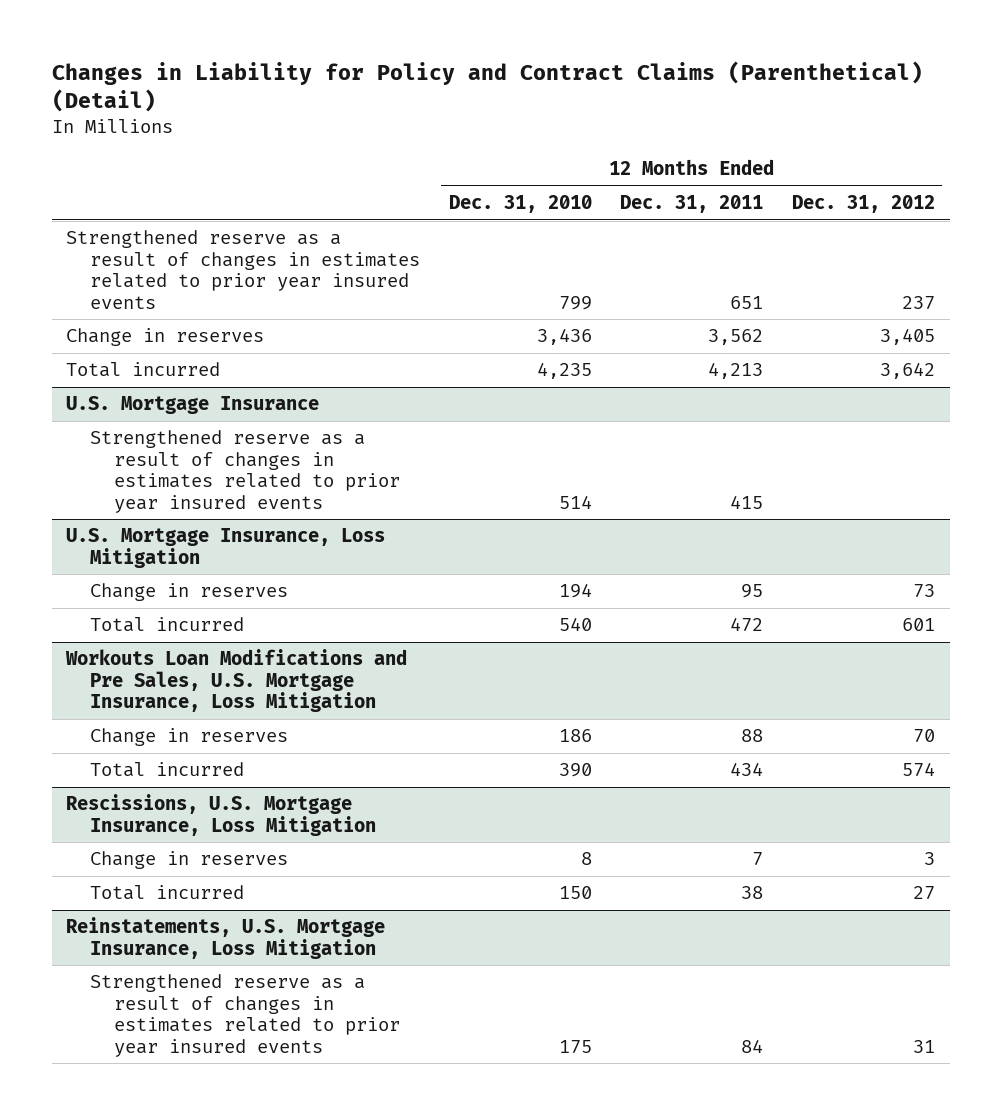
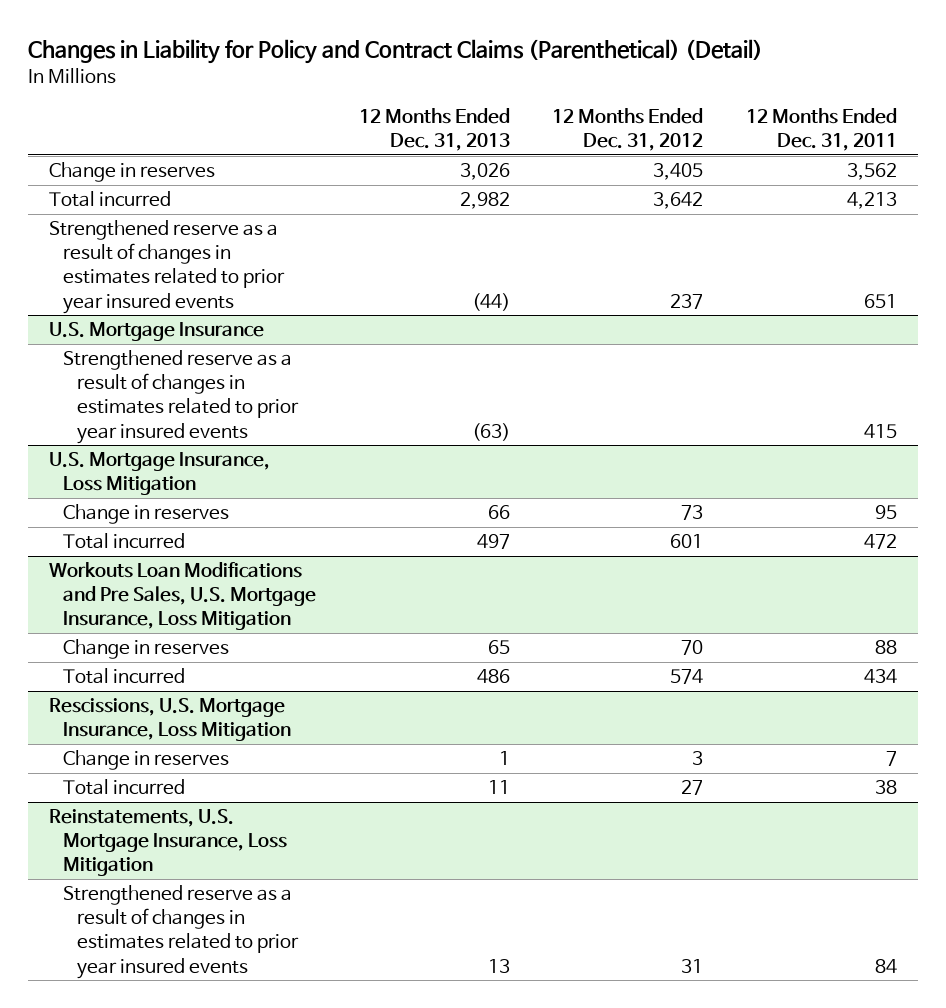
- | 12 Months Ended Dec. 31, 2010 | 12 Months Ended Dec. 31, 2011 | 12 Months Ended Dec. 31, 2012
+ | 12 Months Ended Dec. 31, 2013 | 12 Months Ended Dec. 31, 2012 | 12 Months Ended Dec. 31, 2011
moved down: Strengthened reserve as a result of changes in estimates related to prior year insured events | (44) | 237 | 651

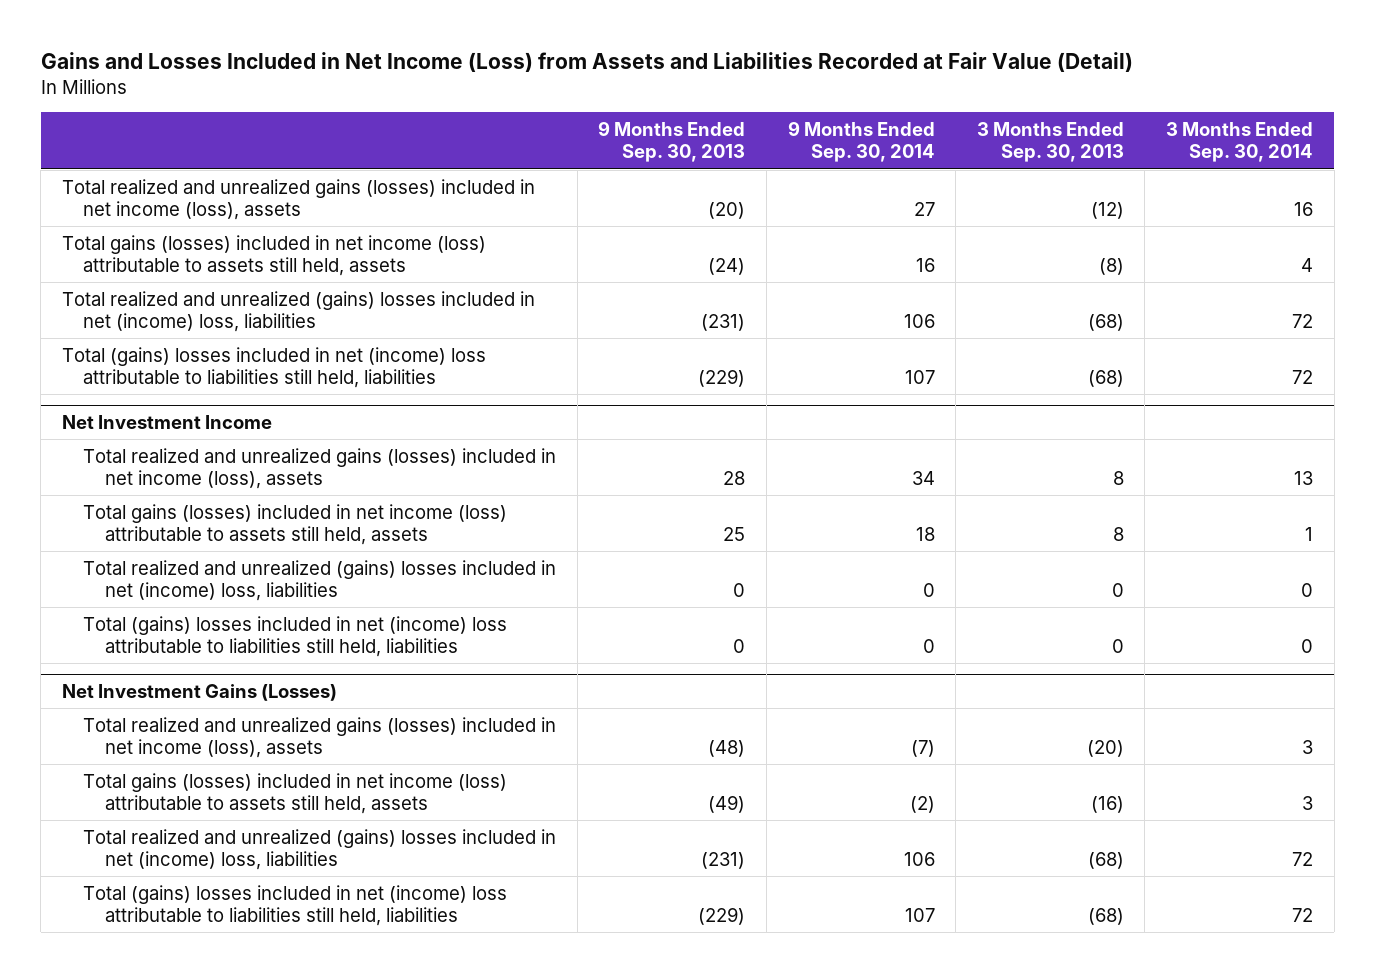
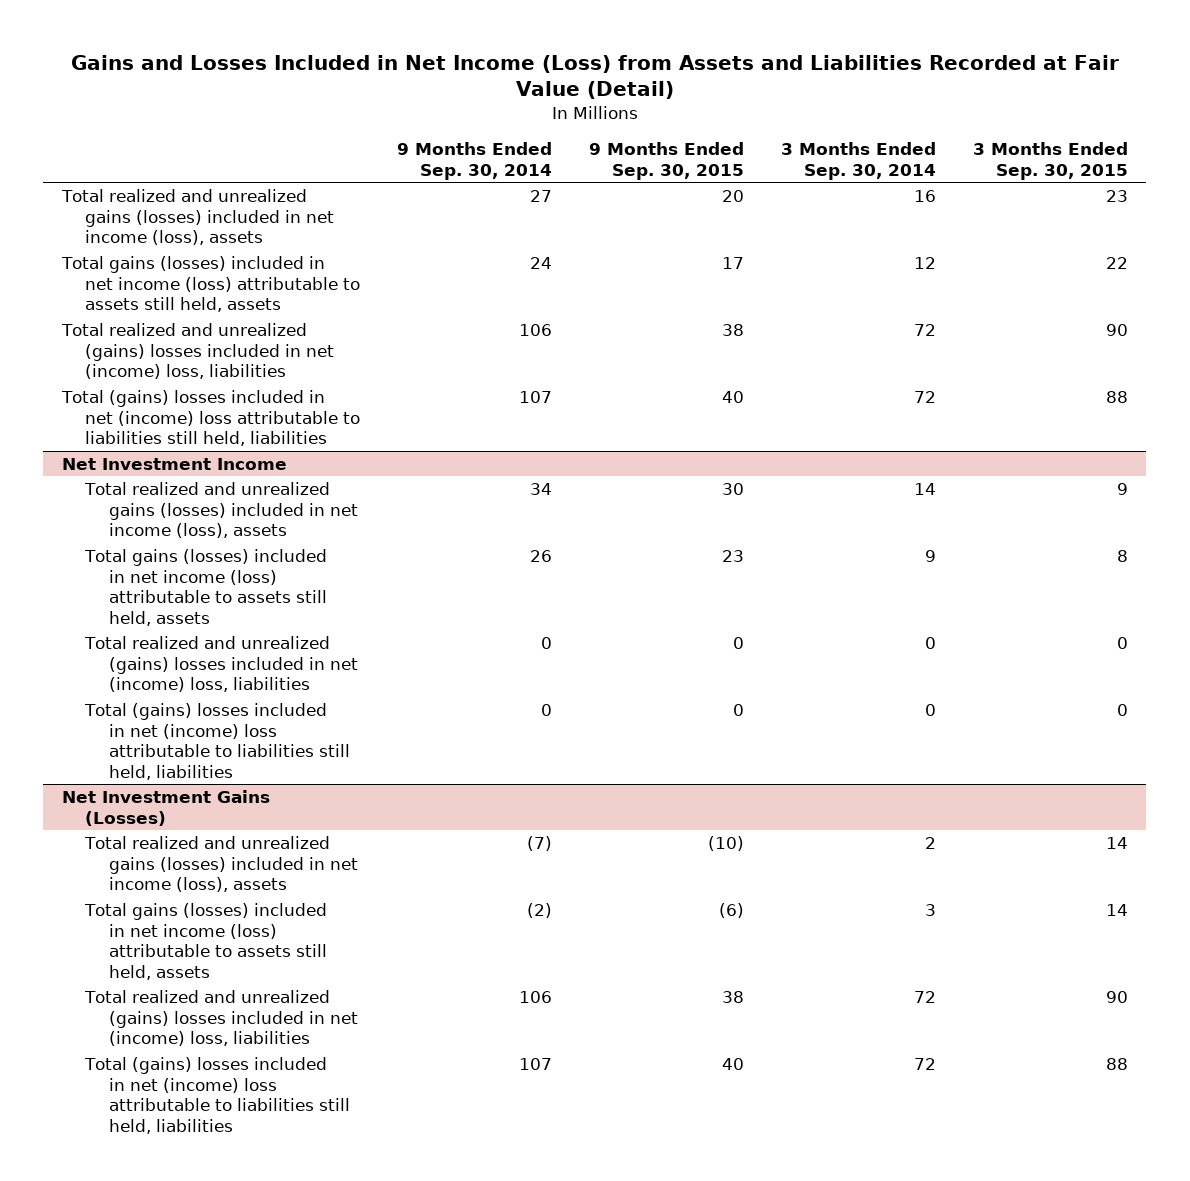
- | 9 Months Ended Sep. 30, 2013 | 9 Months Ended Sep. 30, 2014 | 3 Months Ended Sep. 30, 2013 | 3 Months Ended Sep. 30, 2014
+ | 9 Months Ended Sep. 30, 2014 | 9 Months Ended Sep. 30, 2015 | 3 Months Ended Sep. 30, 2014 | 3 Months Ended Sep. 30, 2015
- Total gains (losses) included in net income (loss) attributable to assets still held, assets | (24) | 16 | (8) | 4
+ Total gains (losses) included in net income (loss) attributable to assets still held, assets | 24 | 17 | 12 | 22
@ Net Investment Income
- Total realized and unrealized gains (losses) included in net income (loss), assets | 28 | 34 | 8 | 13
- Total gains (losses) included in net income (loss) attributable to assets still held, assets | 25 | 18 | 8 | 1
+ Total realized and unrealized gains (losses) included in net income (loss), assets | 34 | 30 | 14 | 9
+ Total gains (losses) included in net income (loss) attributable to assets still held, assets | 26 | 23 | 9 | 8
@ Net Investment Gains (Losses)
- Total realized and unrealized gains (losses) included in net income (loss), assets | (48) | (7) | (20) | 3
+ Total realized and unrealized gains (losses) included in net income (loss), assets | (7) | (10) | 2 | 14

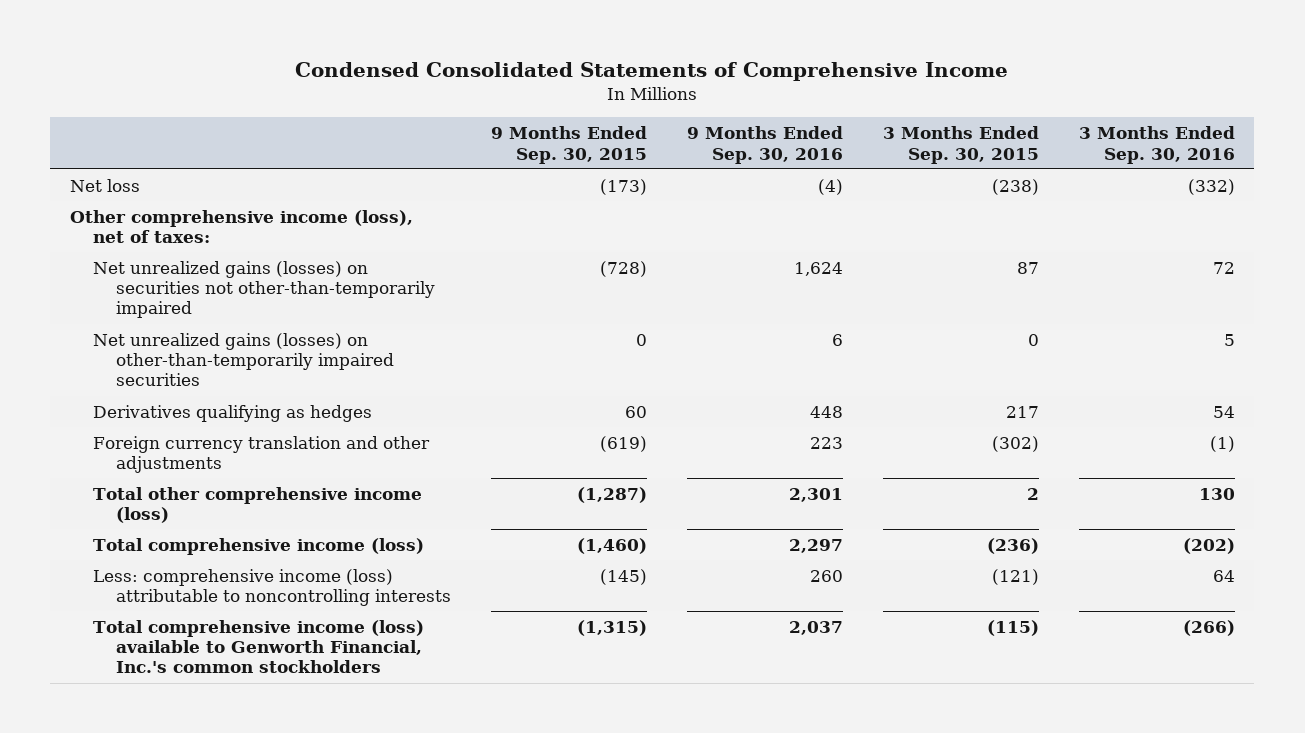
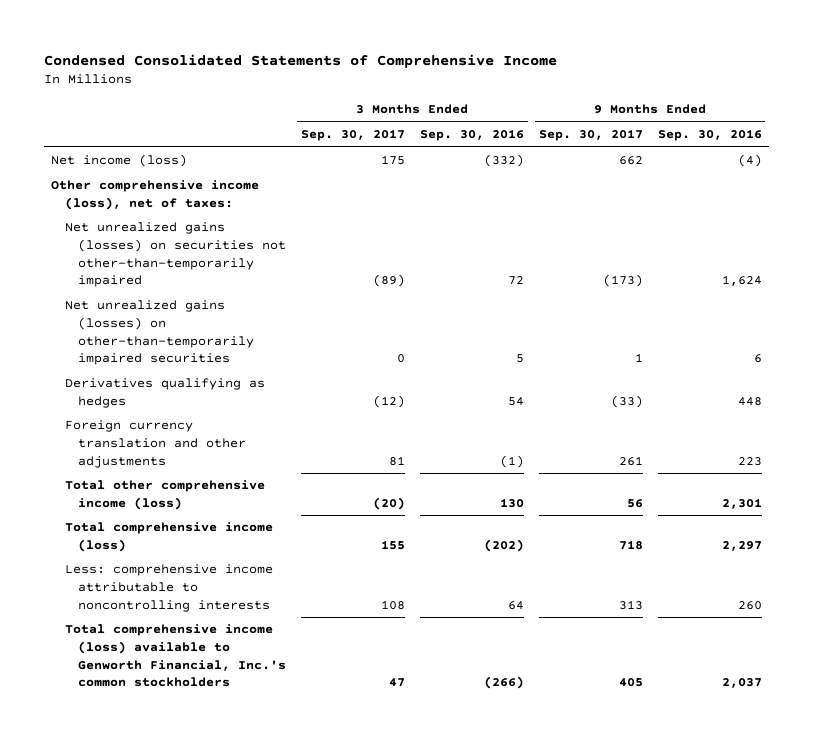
- | 9 Months Ended Sep. 30, 2015 | 9 Months Ended Sep. 30, 2016 | 3 Months Ended Sep. 30, 2015 | 3 Months Ended Sep. 30, 2016
+ | 3 Months Ended Sep. 30, 2017 | 3 Months Ended Sep. 30, 2016 | 9 Months Ended Sep. 30, 2017 | 9 Months Ended Sep. 30, 2016
- Net loss | (173) | (4) | (238) | (332)
+ Net income (loss) | 175 | (332) | 662 | (4)
- Less: comprehensive income (loss) attributable to noncontrolling interests | (145) | 260 | (121) | 64
+ Less: comprehensive income attributable to noncontrolling interests | 108 | 64 | 313 | 260

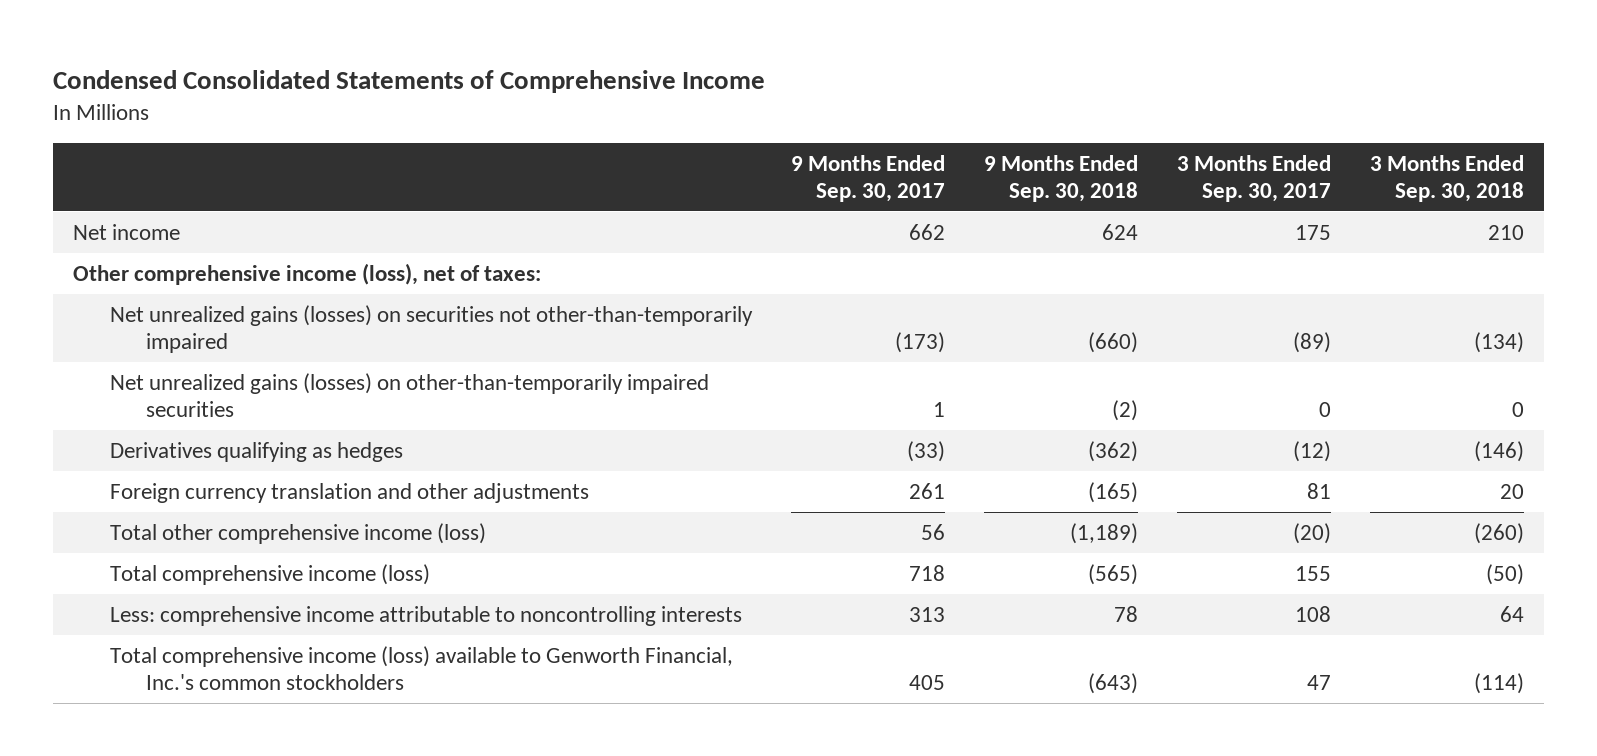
- | 3 Months Ended Sep. 30, 2017 | 3 Months Ended Sep. 30, 2016 | 9 Months Ended Sep. 30, 2017 | 9 Months Ended Sep. 30, 2016
+ | 9 Months Ended Sep. 30, 2017 | 9 Months Ended Sep. 30, 2018 | 3 Months Ended Sep. 30, 2017 | 3 Months Ended Sep. 30, 2018
- Net income (loss) | 175 | (332) | 662 | (4)
+ Net income | 662 | 624 | 175 | 210

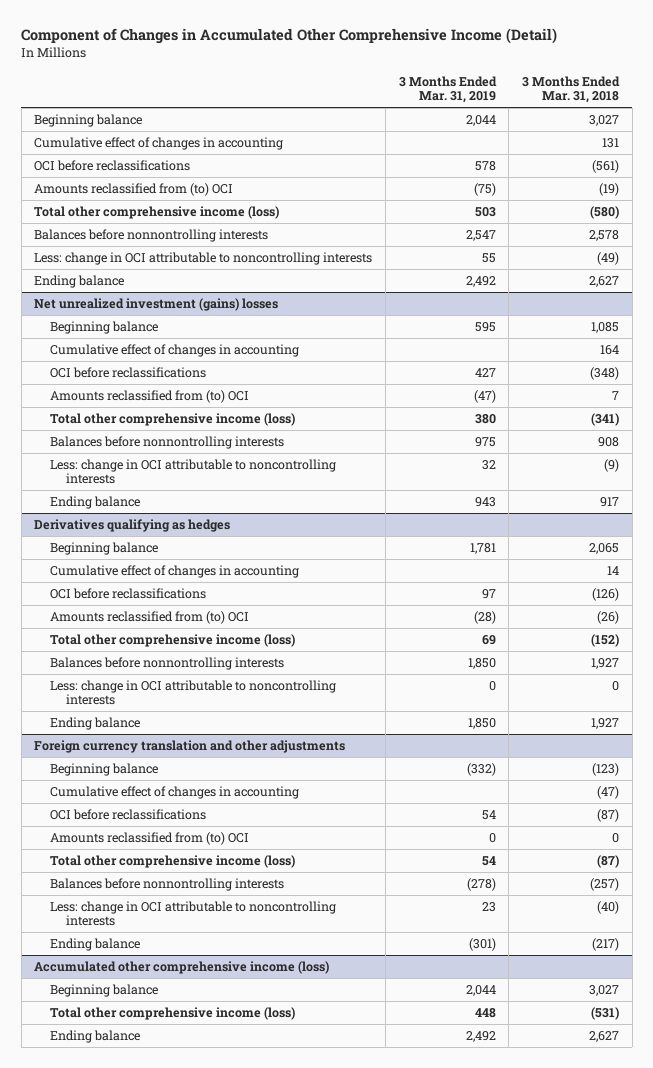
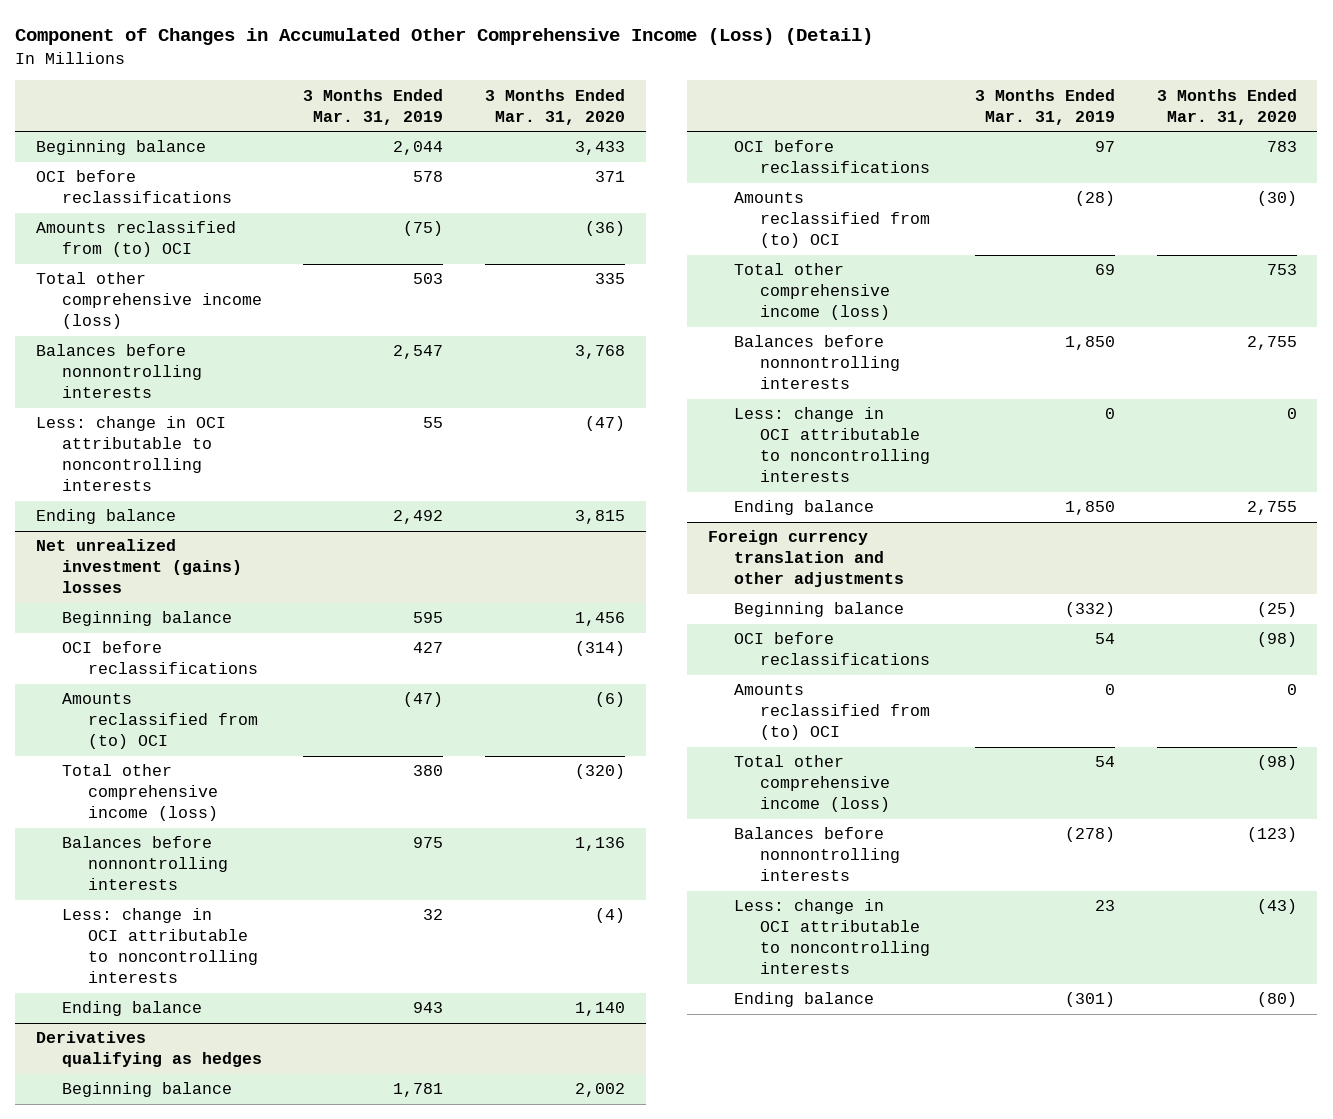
- Component of Changes in Accumulated Other Comprehensive Income (Detail)
+ Component of Changes in Accumulated Other Comprehensive Income (Loss) (Detail)
- | 3 Months Ended Mar. 31, 2019 | 3 Months Ended Mar. 31, 2018
+ | 3 Months Ended Mar. 31, 2019 | 3 Months Ended Mar. 31, 2020
- Cumulative effect of changes in accounting | | 131
@ Net unrealized investment (gains) losses
- Cumulative effect of changes in accounting | | 164
@ Derivatives qualifying as hedges
- Cumulative effect of changes in accounting | | 14
@ Foreign currency translation and other adjustments
- Cumulative effect of changes in accounting | | (47)
- Accumulated other comprehensive income (loss)
- Beginning balance | 2,044 | 3,027
- Total other comprehensive income (loss) | 448 | (531)
- Ending balance | 2,492 | 2,627

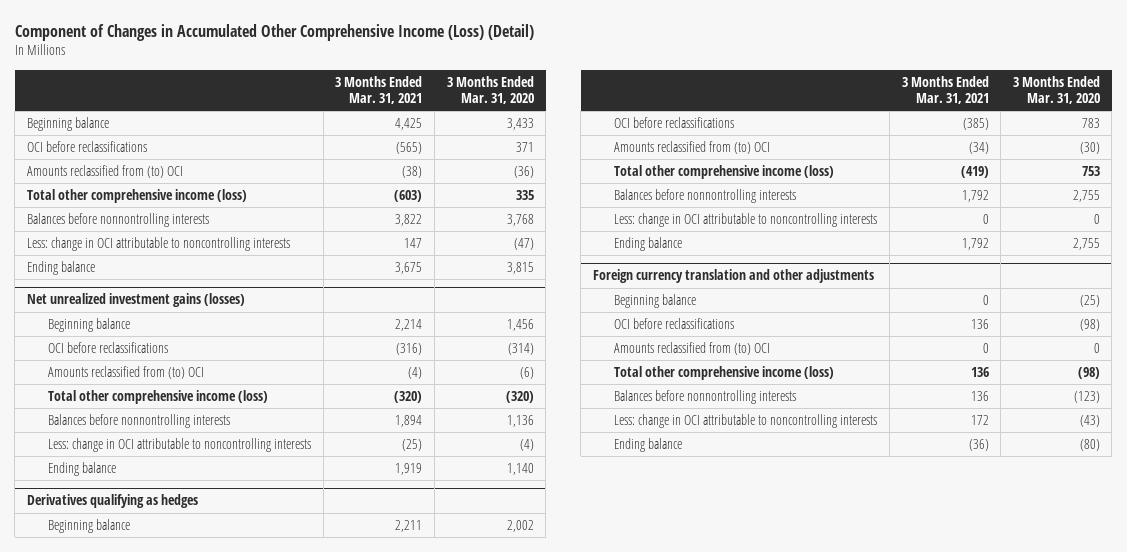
- | 3 Months Ended Mar. 31, 2019 | 3 Months Ended Mar. 31, 2020
+ | 3 Months Ended Mar. 31, 2021 | 3 Months Ended Mar. 31, 2020
- Net unrealized investment (gains) losses
+ Net unrealized investment gains (losses)

